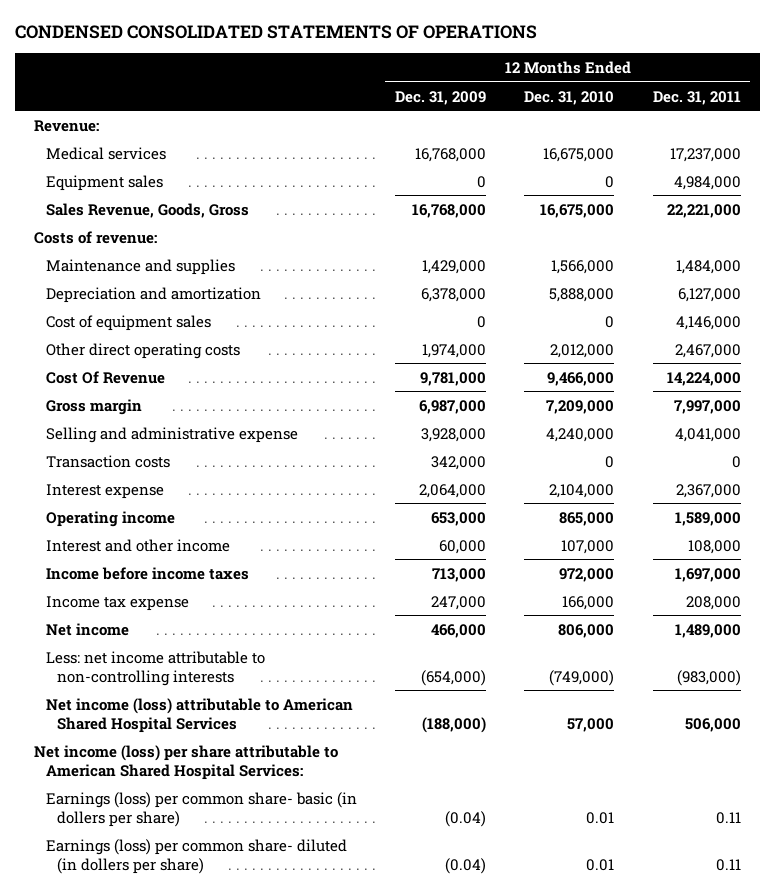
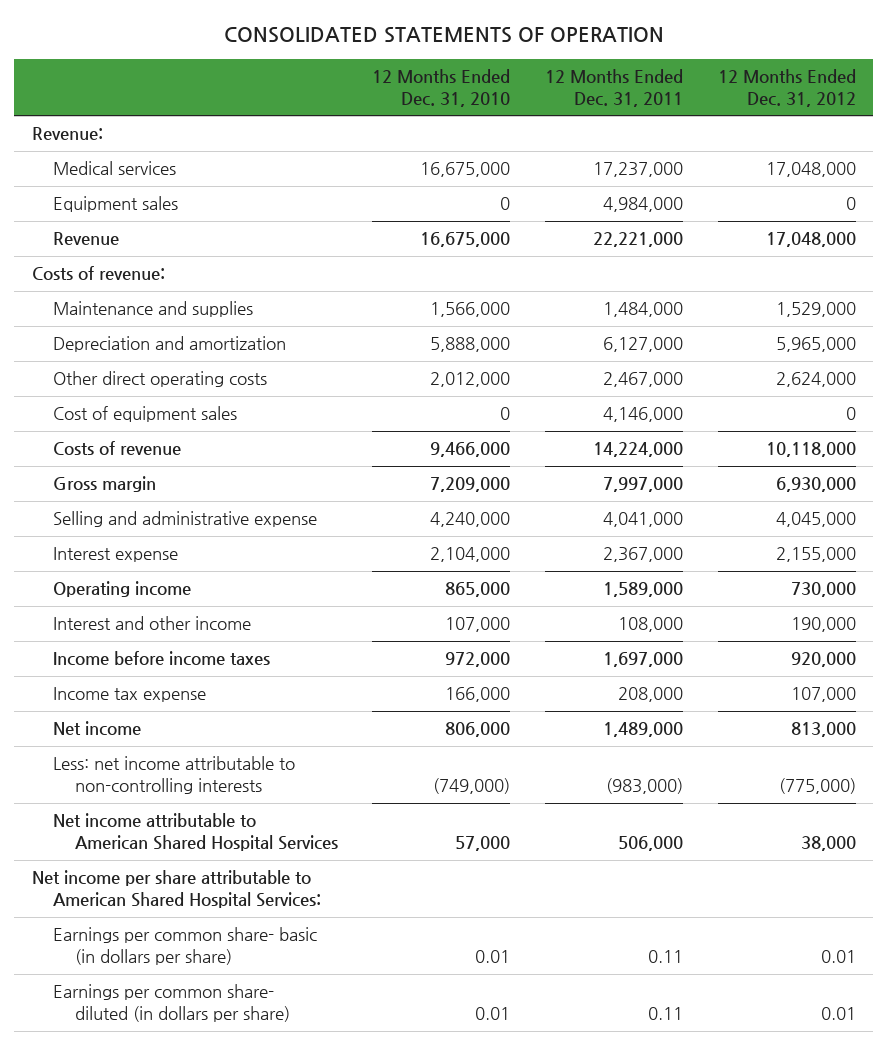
- CONDENSED CONSOLIDATED STATEMENTS OF OPERATIONS
+ CONSOLIDATED STATEMENTS OF OPERATION
- | 12 Months Ended Dec. 31, 2009 | 12 Months Ended Dec. 31, 2010 | 12 Months Ended Dec. 31, 2011
+ | 12 Months Ended Dec. 31, 2010 | 12 Months Ended Dec. 31, 2011 | 12 Months Ended Dec. 31, 2012
- Sales Revenue, Goods, Gross | 16,768,000 | 16,675,000 | 22,221,000
+ Revenue | 16,675,000 | 22,221,000 | 17,048,000
- Cost Of Revenue | 9,781,000 | 9,466,000 | 14,224,000
moved down: Cost of equipment sales | 0 | 4,146,000 | 0
+ Costs of revenue | 9,466,000 | 14,224,000 | 10,118,000
- Transaction costs | 342,000 | 0 | 0
- Net income (loss) attributable to American Shared Hospital Services | (188,000) | 57,000 | 506,000
- Net income (loss) per share attributable to American Shared Hospital Services:
- Earnings (loss) per common share- basic (in dollers per share) | (0.04) | 0.01 | 0.11
- Earnings (loss) per common share- diluted (in dollers per share) | (0.04) | 0.01 | 0.11
+ Net income attributable to American Shared Hospital Services | 57,000 | 506,000 | 38,000
+ Net income per share attributable to American Shared Hospital Services:
+ Earnings per common share- basic (in dollars per share) | 0.01 | 0.11 | 0.01
+ Earnings per common share- diluted (in dollars per share) | 0.01 | 0.11 | 0.01

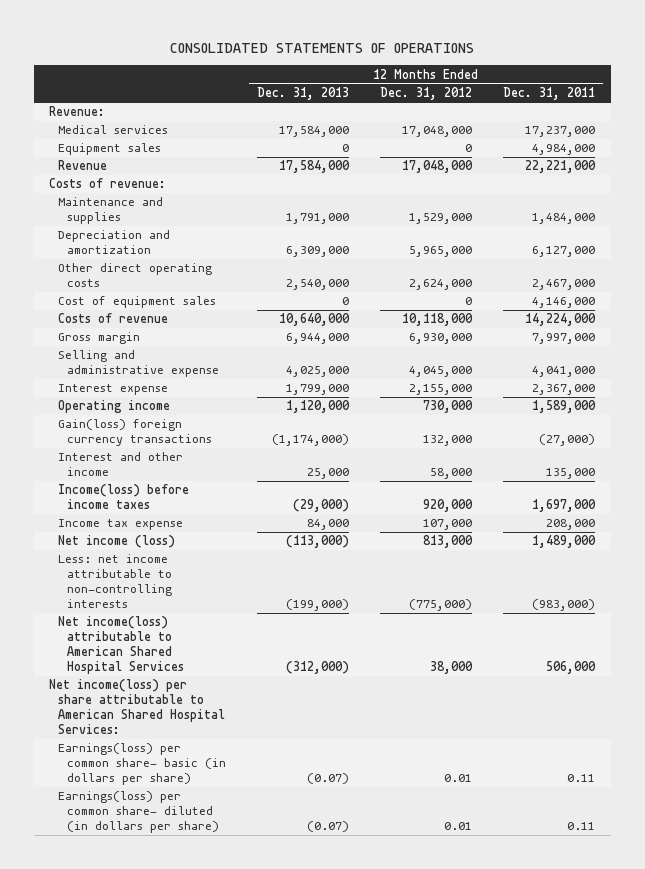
- CONSOLIDATED STATEMENTS OF OPERATION
+ CONSOLIDATED STATEMENTS OF OPERATIONS
- | 12 Months Ended Dec. 31, 2010 | 12 Months Ended Dec. 31, 2011 | 12 Months Ended Dec. 31, 2012
+ | 12 Months Ended Dec. 31, 2013 | 12 Months Ended Dec. 31, 2012 | 12 Months Ended Dec. 31, 2011
- Interest and other income | 107,000 | 108,000 | 190,000
- Income before income taxes | 972,000 | 1,697,000 | 920,000
+ Gain(loss) foreign currency transactions | (1,174,000) | 132,000 | (27,000)
+ Interest and other income | 25,000 | 58,000 | 135,000
+ Income(loss) before income taxes | (29,000) | 920,000 | 1,697,000
- Net income | 806,000 | 1,489,000 | 813,000
+ Net income (loss) | (113,000) | 813,000 | 1,489,000
- Net income attributable to American Shared Hospital Services | 57,000 | 506,000 | 38,000
- Net income per share attributable to American Shared Hospital Services:
- Earnings per common share- basic (in dollars per share) | 0.01 | 0.11 | 0.01
- Earnings per common share- diluted (in dollars per share) | 0.01 | 0.11 | 0.01
+ Net income(loss) attributable to American Shared Hospital Services | (312,000) | 38,000 | 506,000
+ Net income(loss) per share attributable to American Shared Hospital Services:
+ Earnings(loss) per common share- basic (in dollars per share) | (0.07) | 0.01 | 0.11
+ Earnings(loss) per common share- diluted (in dollars per share) | (0.07) | 0.01 | 0.11

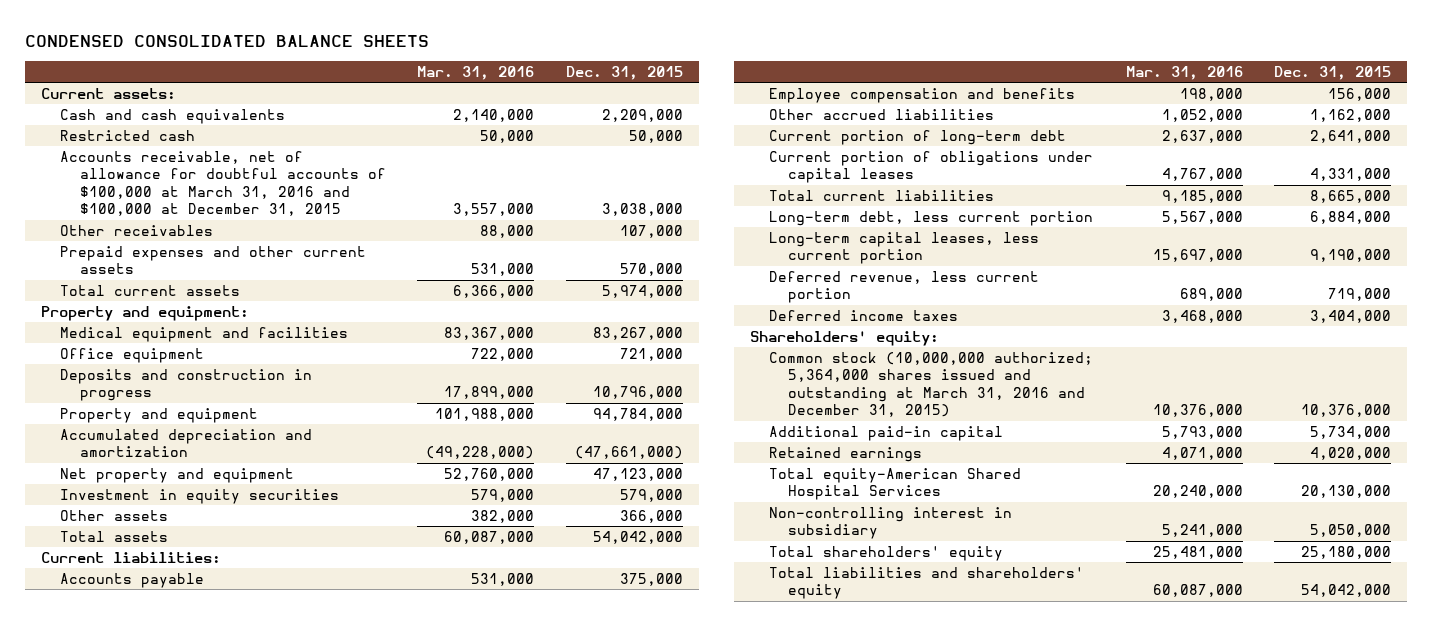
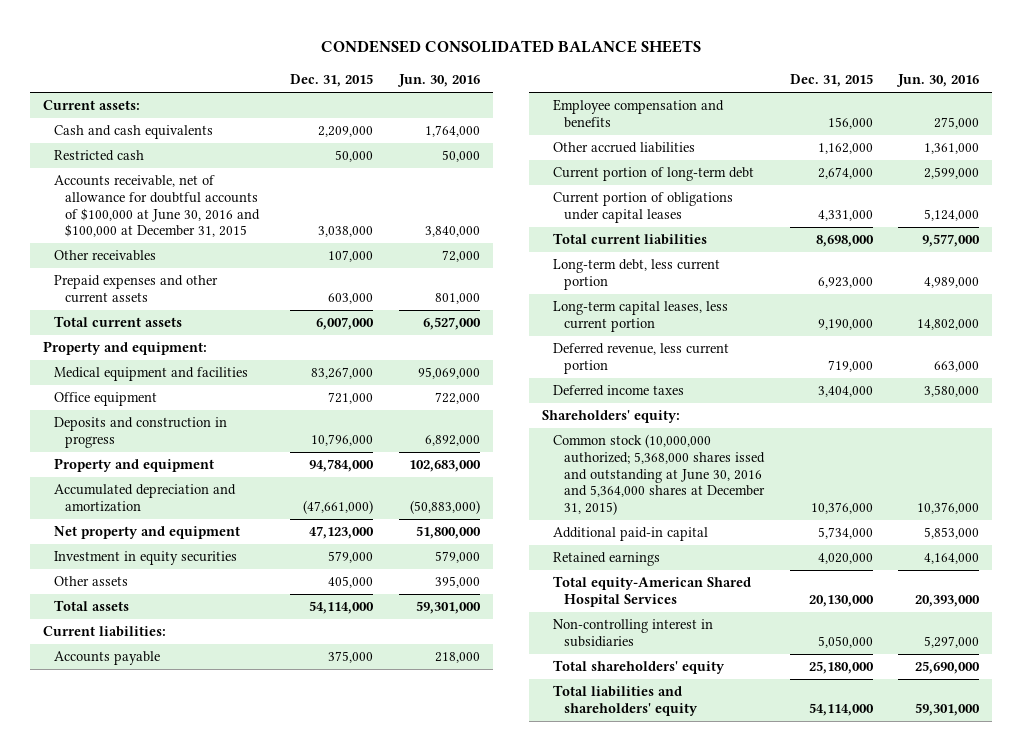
- | Mar. 31, 2016 | Dec. 31, 2015
+ | Dec. 31, 2015 | Jun. 30, 2016
- Accounts receivable, net of allowance for doubtful accounts of $100,000 at March 31, 2016 and $100,000 at December 31, 2015 | 3,557,000 | 3,038,000
+ Accounts receivable, net of allowance for doubtful accounts of $100,000 at June 30, 2016 and $100,000 at December 31, 2015 | 3,038,000 | 3,840,000
- Prepaid expenses and other current assets | 531,000 | 570,000
- Total current assets | 6,366,000 | 5,974,000
+ Prepaid expenses and other current assets | 603,000 | 801,000
+ Total current assets | 6,007,000 | 6,527,000
- Other assets | 382,000 | 366,000
- Total assets | 60,087,000 | 54,042,000
+ Other assets | 405,000 | 395,000
+ Total assets | 54,114,000 | 59,301,000
- Current portion of long-term debt | 2,637,000 | 2,641,000
+ Current portion of long-term debt | 2,674,000 | 2,599,000
- Total current liabilities | 9,185,000 | 8,665,000
- Long-term debt, less current portion | 5,567,000 | 6,884,000
+ Total current liabilities | 8,698,000 | 9,577,000
+ Long-term debt, less current portion | 6,923,000 | 4,989,000
- Common stock (10,000,000 authorized; 5,364,000 shares issued and outstanding at March 31, 2016 and December 31, 2015) | 10,376,000 | 10,376,000
+ Common stock (10,000,000 authorized; 5,368,000 shares issed and outstanding at June 30, 2016 and 5,364,000 shares at December 31, 2015) | 10,376,000 | 10,376,000
- Non-controlling interest in subsidiary | 5,241,000 | 5,050,000
+ Non-controlling interest in subsidiaries | 5,050,000 | 5,297,000
- Total liabilities and shareholders' equity | 60,087,000 | 54,042,000
+ Total liabilities and shareholders' equity | 54,114,000 | 59,301,000

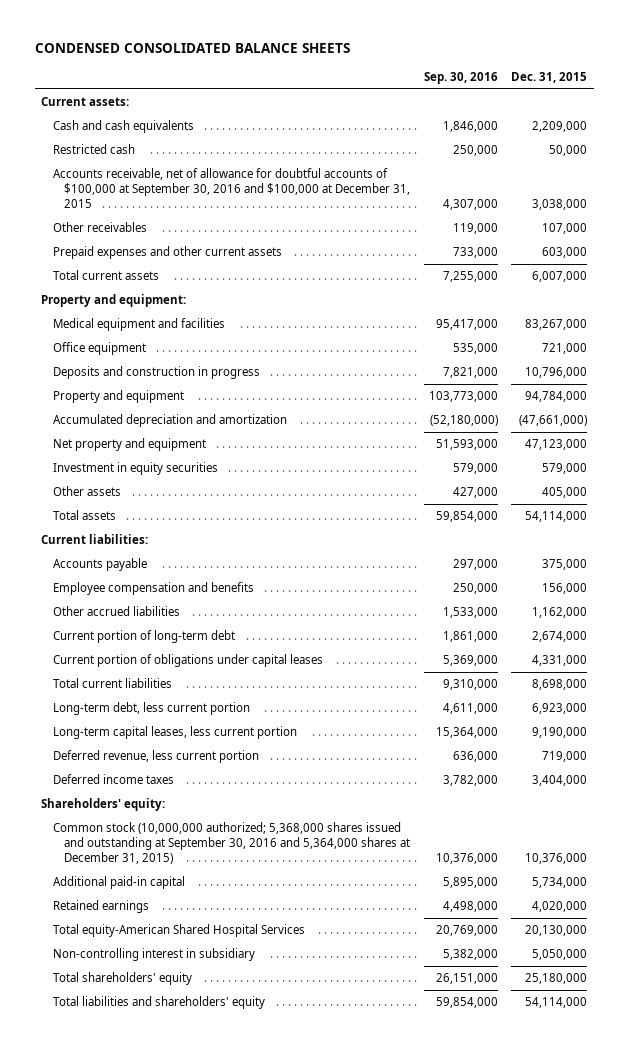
- | Dec. 31, 2015 | Jun. 30, 2016
+ | Sep. 30, 2016 | Dec. 31, 2015
- Accounts receivable, net of allowance for doubtful accounts of $100,000 at June 30, 2016 and $100,000 at December 31, 2015 | 3,038,000 | 3,840,000
+ Accounts receivable, net of allowance for doubtful accounts of $100,000 at September 30, 2016 and $100,000 at December 31, 2015 | 4,307,000 | 3,038,000
- Common stock (10,000,000 authorized; 5,368,000 shares issed and outstanding at June 30, 2016 and 5,364,000 shares at December 31, 2015) | 10,376,000 | 10,376,000
+ Common stock (10,000,000 authorized; 5,368,000 shares issued and outstanding at September 30, 2016 and 5,364,000 shares at December 31, 2015) | 10,376,000 | 10,376,000
- Non-controlling interest in subsidiaries | 5,050,000 | 5,297,000
+ Non-controlling interest in subsidiary | 5,382,000 | 5,050,000

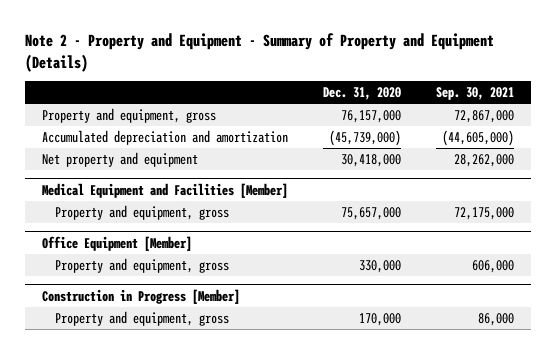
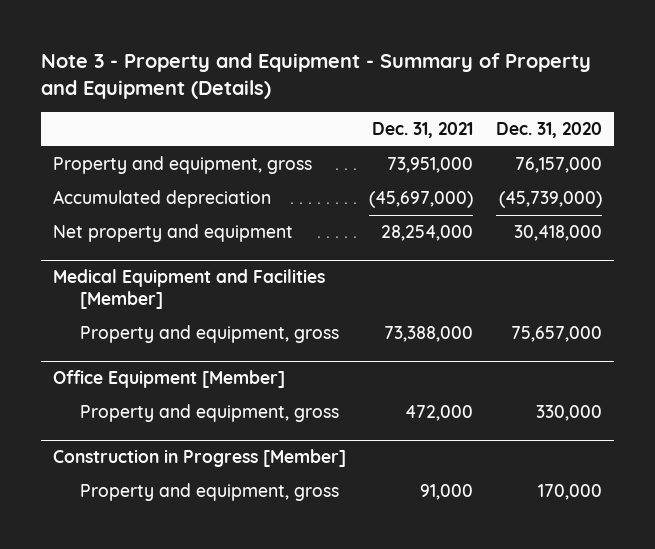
- Note 2 - Property and Equipment - Summary of Property and Equipment (Details)
+ Note 3 - Property and Equipment - Summary of Property and Equipment (Details)
- | Dec. 31, 2020 | Sep. 30, 2021
+ | Dec. 31, 2021 | Dec. 31, 2020
- Accumulated depreciation and amortization | (45,739,000) | (44,605,000)
+ Accumulated depreciation | (45,697,000) | (45,739,000)

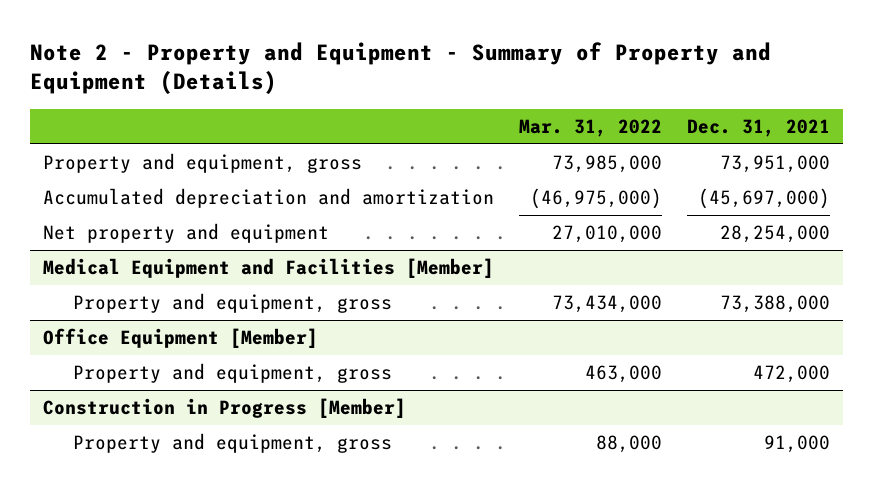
- Note 3 - Property and Equipment - Summary of Property and Equipment (Details)
+ Note 2 - Property and Equipment - Summary of Property and Equipment (Details)
- | Dec. 31, 2021 | Dec. 31, 2020
+ | Mar. 31, 2022 | Dec. 31, 2021
- Accumulated depreciation | (45,697,000) | (45,739,000)
+ Accumulated depreciation and amortization | (46,975,000) | (45,697,000)

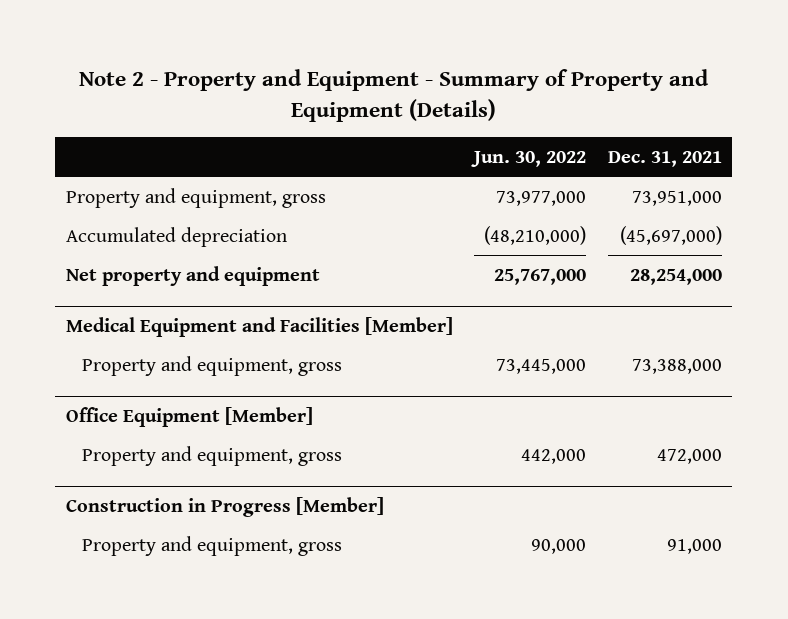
- | Mar. 31, 2022 | Dec. 31, 2021
+ | Jun. 30, 2022 | Dec. 31, 2021
- Accumulated depreciation and amortization | (46,975,000) | (45,697,000)
+ Accumulated depreciation | (48,210,000) | (45,697,000)

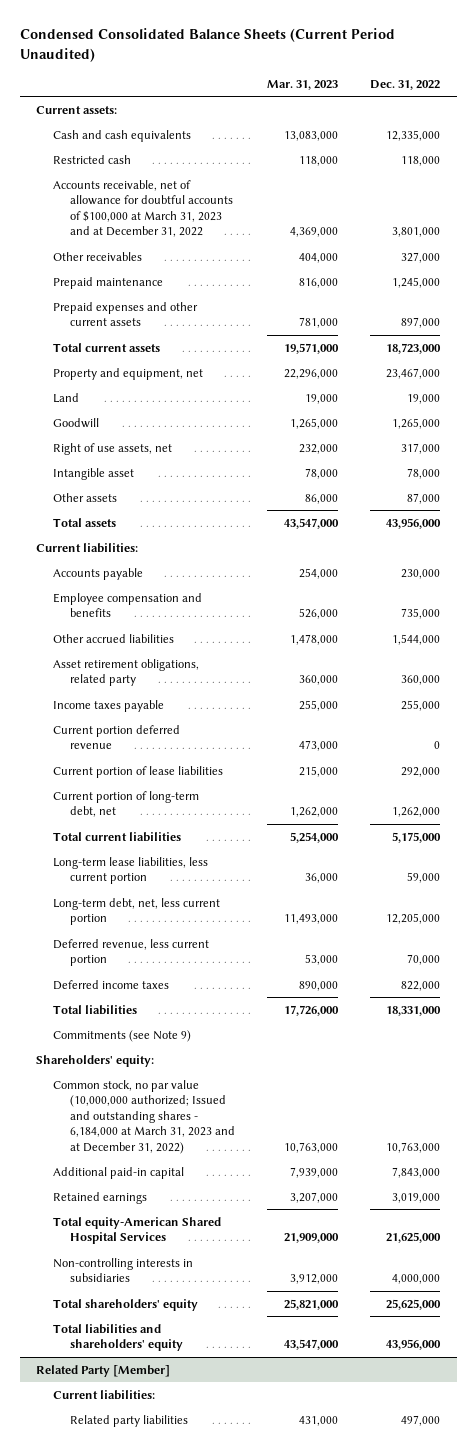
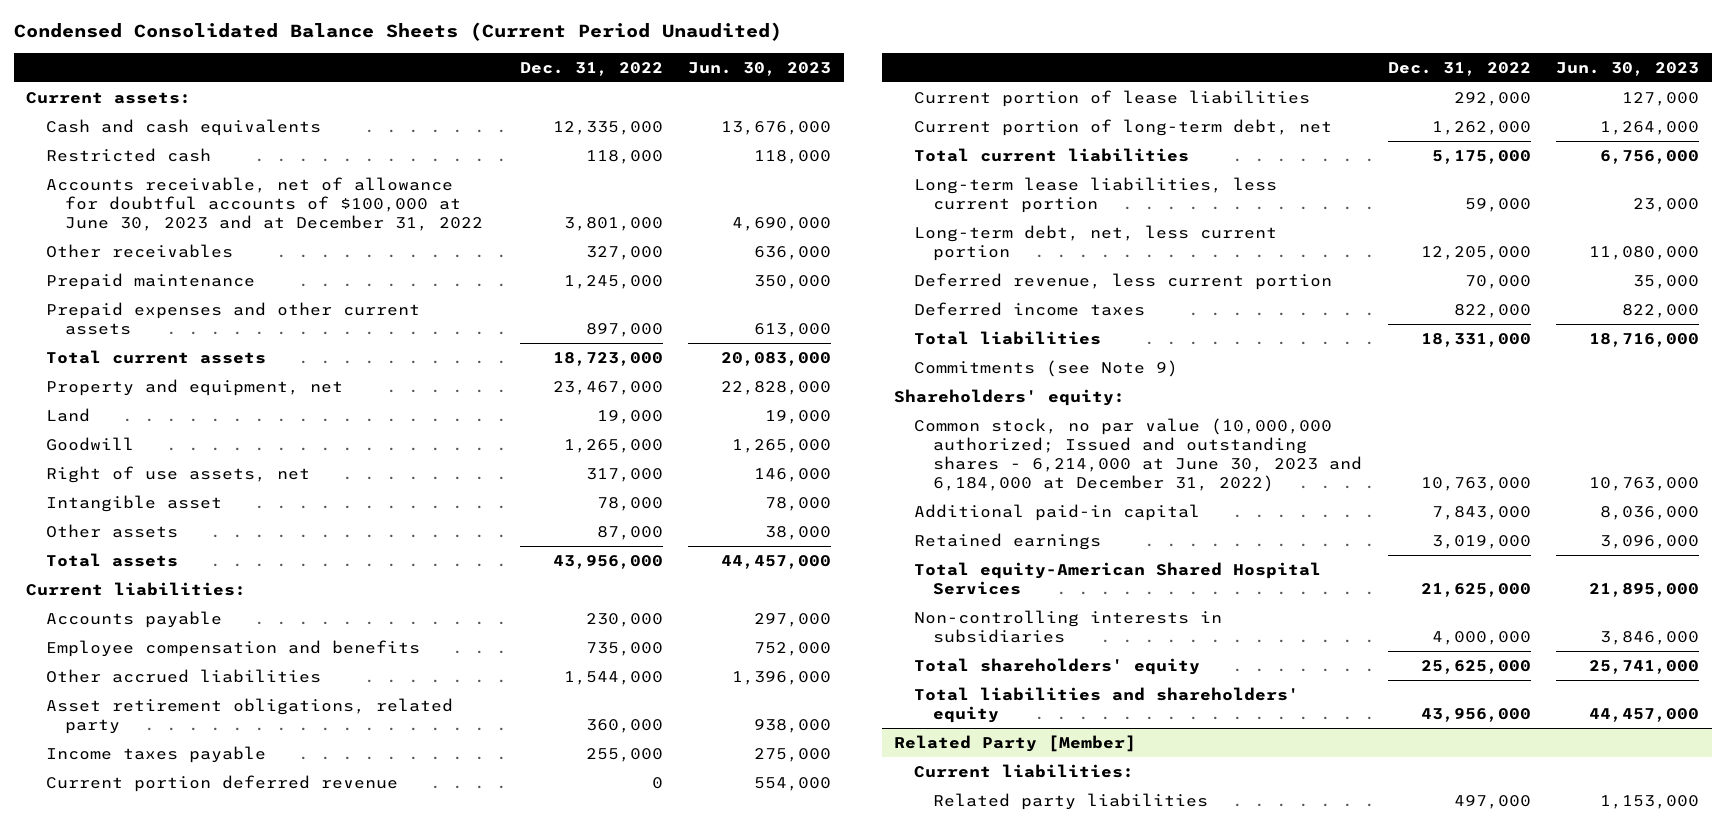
- | Mar. 31, 2023 | Dec. 31, 2022
+ | Dec. 31, 2022 | Jun. 30, 2023
- Accounts receivable, net of allowance for doubtful accounts of $100,000 at March 31, 2023 and at December 31, 2022 | 4,369,000 | 3,801,000
+ Accounts receivable, net of allowance for doubtful accounts of $100,000 at June 30, 2023 and at December 31, 2022 | 3,801,000 | 4,690,000
- Common stock, no par value (10,000,000 authorized; Issued and outstanding shares - 6,184,000 at March 31, 2023 and at December 31, 2022) | 10,763,000 | 10,763,000
+ Common stock, no par value (10,000,000 authorized; Issued and outstanding shares - 6,214,000 at June 30, 2023 and 6,184,000 at December 31, 2022) | 10,763,000 | 10,763,000

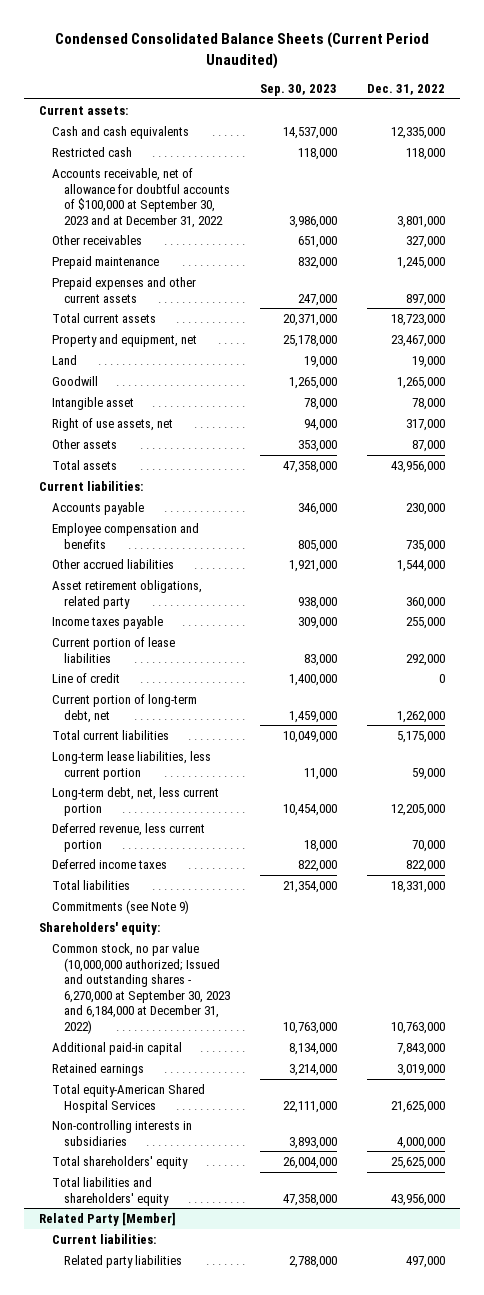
- | Dec. 31, 2022 | Jun. 30, 2023
+ | Sep. 30, 2023 | Dec. 31, 2022
- Accounts receivable, net of allowance for doubtful accounts of $100,000 at June 30, 2023 and at December 31, 2022 | 3,801,000 | 4,690,000
+ Accounts receivable, net of allowance for doubtful accounts of $100,000 at September 30, 2023 and at December 31, 2022 | 3,986,000 | 3,801,000
moved down: Right of use assets, net | 94,000 | 317,000
- Current portion deferred revenue | 0 | 554,000
+ Line of credit | 1,400,000 | 0
- Common stock, no par value (10,000,000 authorized; Issued and outstanding shares - 6,214,000 at June 30, 2023 and 6,184,000 at December 31, 2022) | 10,763,000 | 10,763,000
+ Common stock, no par value (10,000,000 authorized; Issued and outstanding shares - 6,270,000 at September 30, 2023 and 6,184,000 at December 31, 2022) | 10,763,000 | 10,763,000

